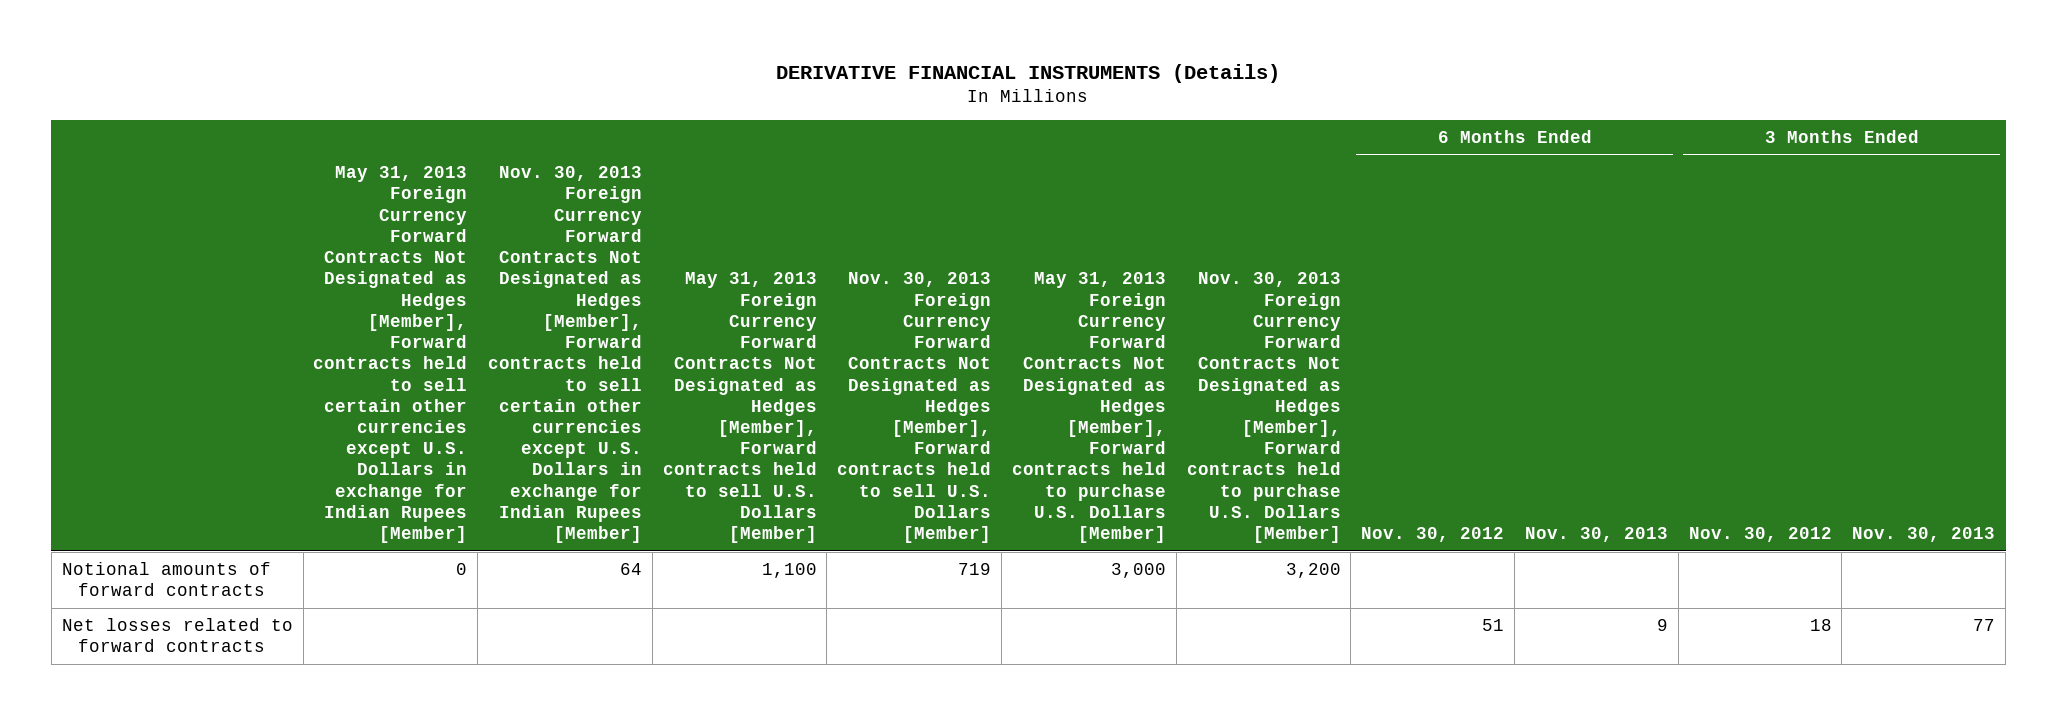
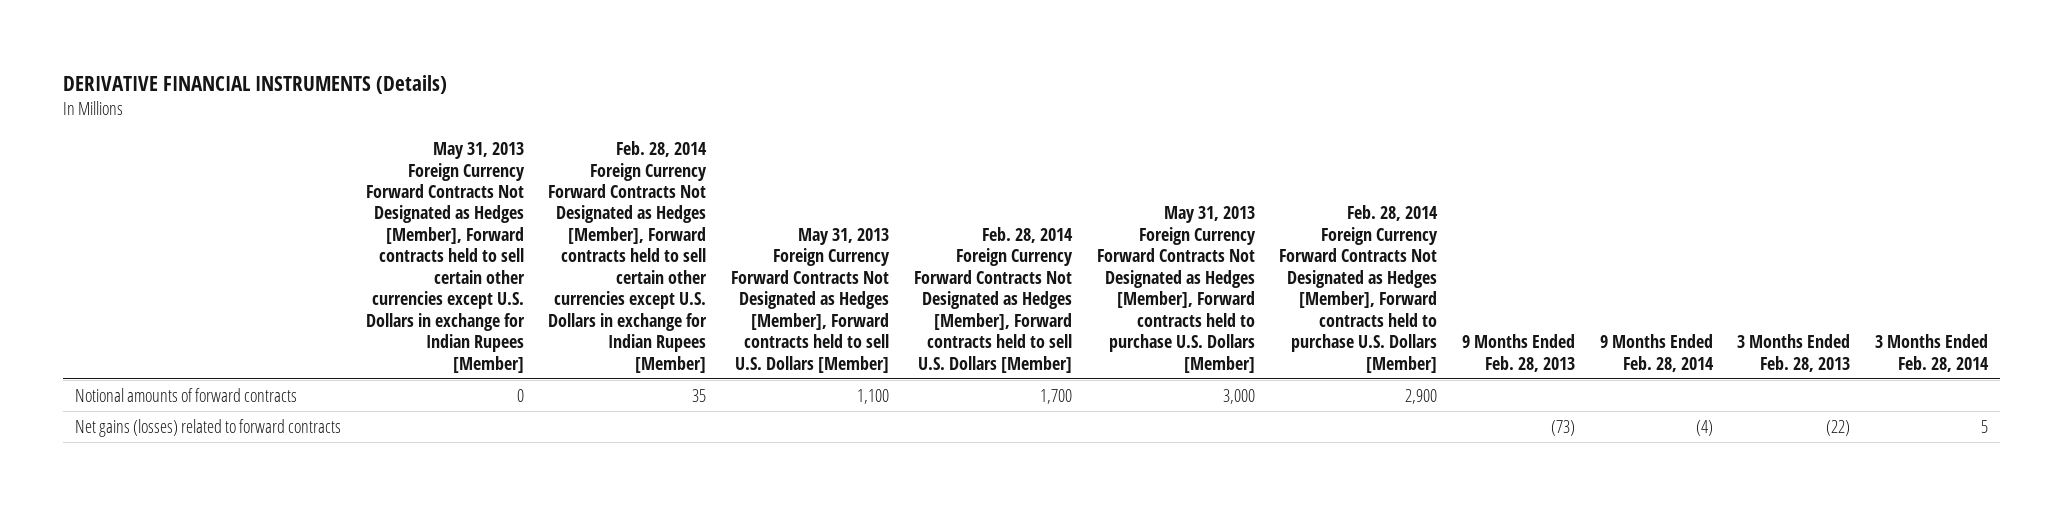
- | May 31, 2013 Foreign Currency Forward Contracts Not Designated as Hedges [Member], Forward contracts held to sell certain other currencies except U.S. Dollars in exchange for Indian Rupees [Member] | Nov. 30, 2013 Foreign Currency Forward Contracts Not Designated as Hedges [Member], Forward contracts held to sell certain other currencies except U.S. Dollars in exchange for Indian Rupees [Member] | May 31, 2013 Foreign Currency Forward Contracts Not Designated as Hedges [Member], Forward contracts held to sell U.S. Dollars [Member] | Nov. 30, 2013 Foreign Currency Forward Contracts Not Designated as Hedges [Member], Forward contracts held to sell U.S. Dollars [Member] | May 31, 2013 Foreign Currency Forward Contracts Not Designated as Hedges [Member], Forward contracts held to purchase U.S. Dollars [Member] | Nov. 30, 2013 Foreign Currency Forward Contracts Not Designated as Hedges [Member], Forward contracts held to purchase U.S. Dollars [Member] | 6 Months Ended Nov. 30, 2012 | 6 Months Ended Nov. 30, 2013 | 3 Months Ended Nov. 30, 2012 | 3 Months Ended Nov. 30, 2013
+ | May 31, 2013 Foreign Currency Forward Contracts Not Designated as Hedges [Member], Forward contracts held to sell certain other currencies except U.S. Dollars in exchange for Indian Rupees [Member] | Feb. 28, 2014 Foreign Currency Forward Contracts Not Designated as Hedges [Member], Forward contracts held to sell certain other currencies except U.S. Dollars in exchange for Indian Rupees [Member] | May 31, 2013 Foreign Currency Forward Contracts Not Designated as Hedges [Member], Forward contracts held to sell U.S. Dollars [Member] | Feb. 28, 2014 Foreign Currency Forward Contracts Not Designated as Hedges [Member], Forward contracts held to sell U.S. Dollars [Member] | May 31, 2013 Foreign Currency Forward Contracts Not Designated as Hedges [Member], Forward contracts held to purchase U.S. Dollars [Member] | Feb. 28, 2014 Foreign Currency Forward Contracts Not Designated as Hedges [Member], Forward contracts held to purchase U.S. Dollars [Member] | 9 Months Ended Feb. 28, 2013 | 9 Months Ended Feb. 28, 2014 | 3 Months Ended Feb. 28, 2013 | 3 Months Ended Feb. 28, 2014
- Net losses related to forward contracts | | | | | | | 51 | 9 | 18 | 77
+ Net gains (losses) related to forward contracts | | | | | | | (73) | (4) | (22) | 5

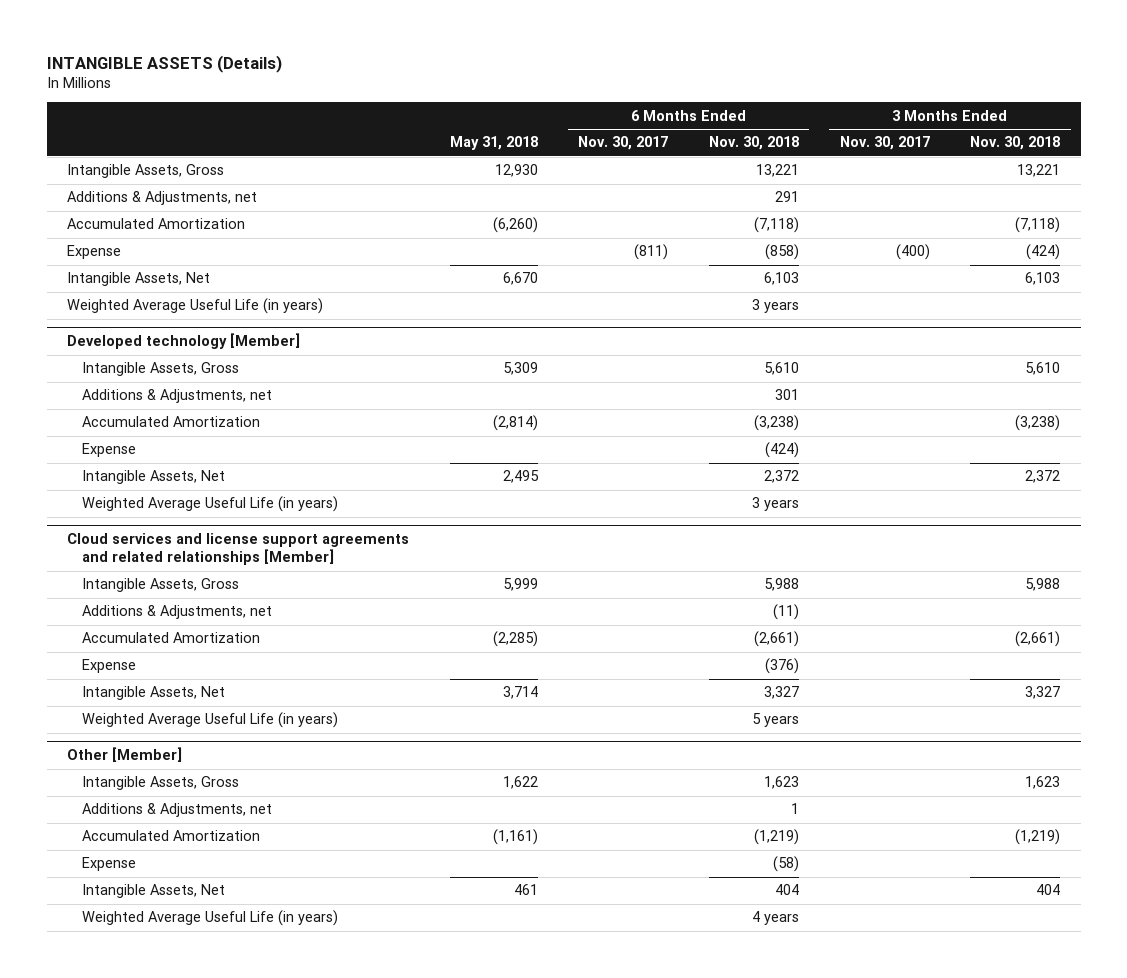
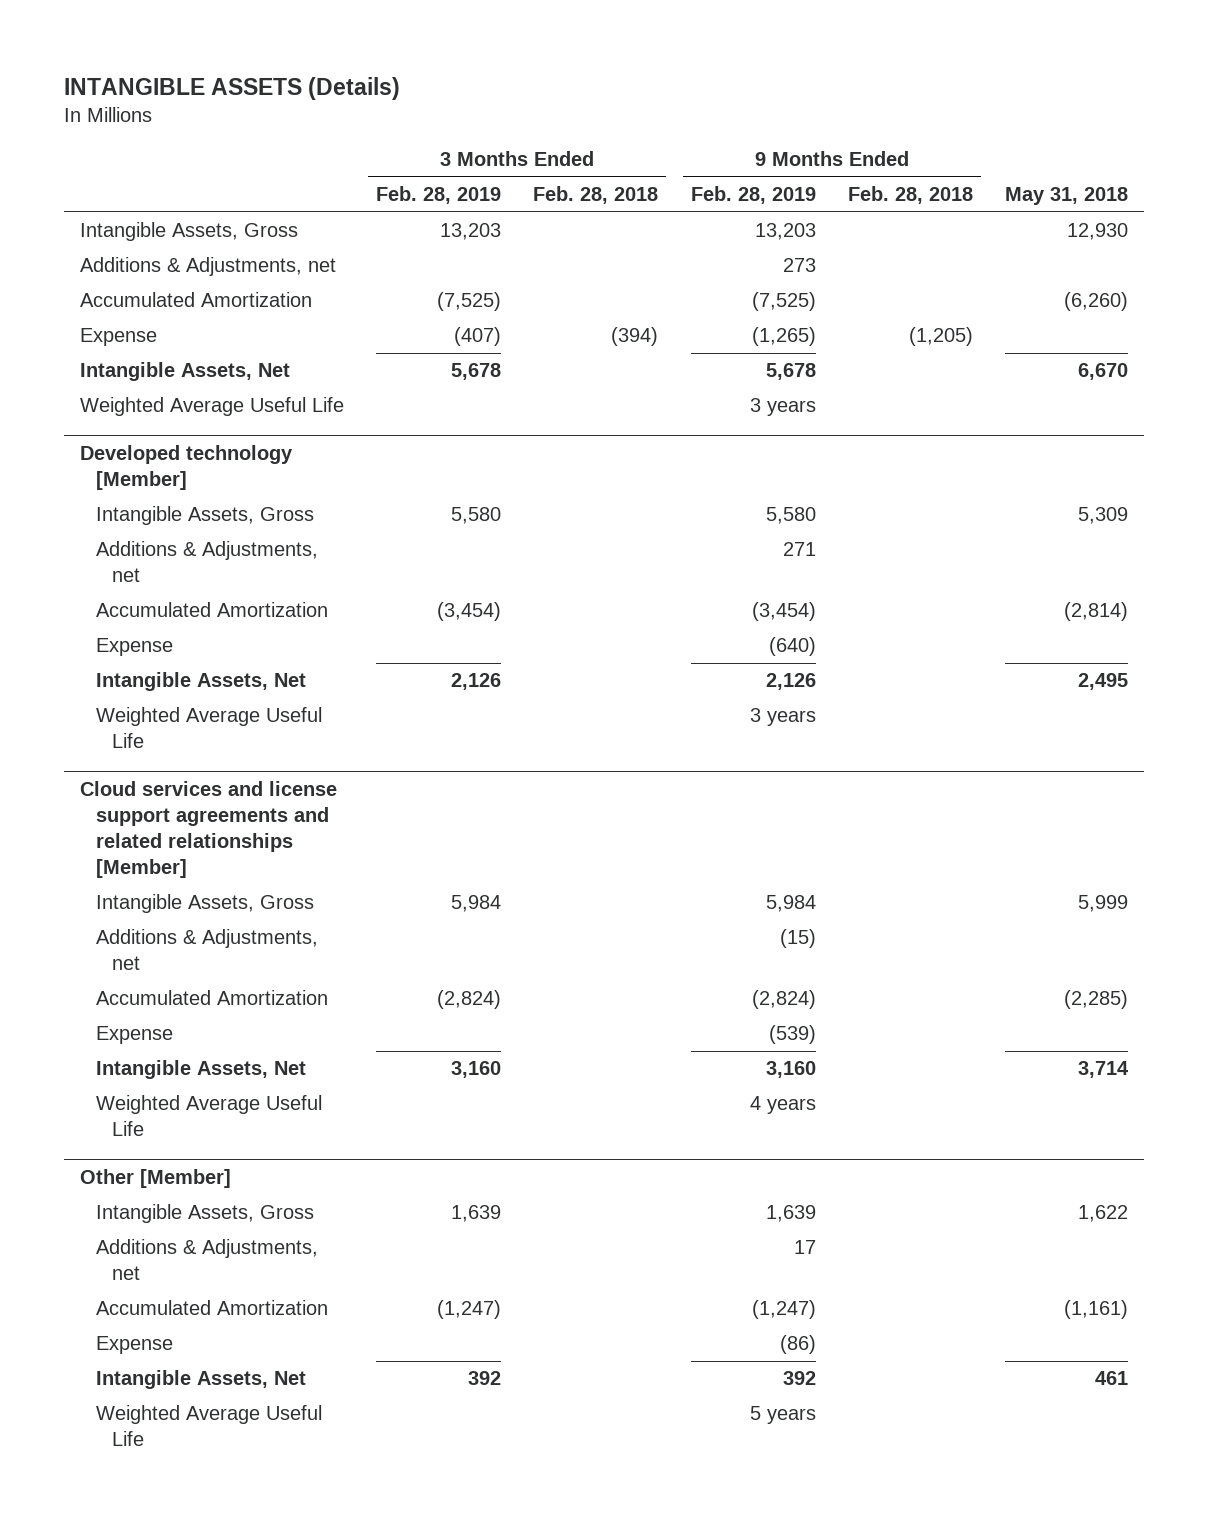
- | May 31, 2018 | 6 Months Ended Nov. 30, 2017 | 6 Months Ended Nov. 30, 2018 | 3 Months Ended Nov. 30, 2017 | 3 Months Ended Nov. 30, 2018
+ | 3 Months Ended Feb. 28, 2019 | 3 Months Ended Feb. 28, 2018 | 9 Months Ended Feb. 28, 2019 | 9 Months Ended Feb. 28, 2018 | May 31, 2018
- Weighted Average Useful Life (in years) | | | 3 years | |
+ Weighted Average Useful Life | | | 3 years | |
@ Developed technology [Member]
- Weighted Average Useful Life (in years) | | | 3 years | |
+ Weighted Average Useful Life | | | 3 years | |
@ Cloud services and license support agreements and related relationships [Member]
- Weighted Average Useful Life (in years) | | | 5 years | |
+ Weighted Average Useful Life | | | 4 years | |
@ Other [Member]
- Weighted Average Useful Life (in years) | | | 4 years | |
+ Weighted Average Useful Life | | | 5 years | |

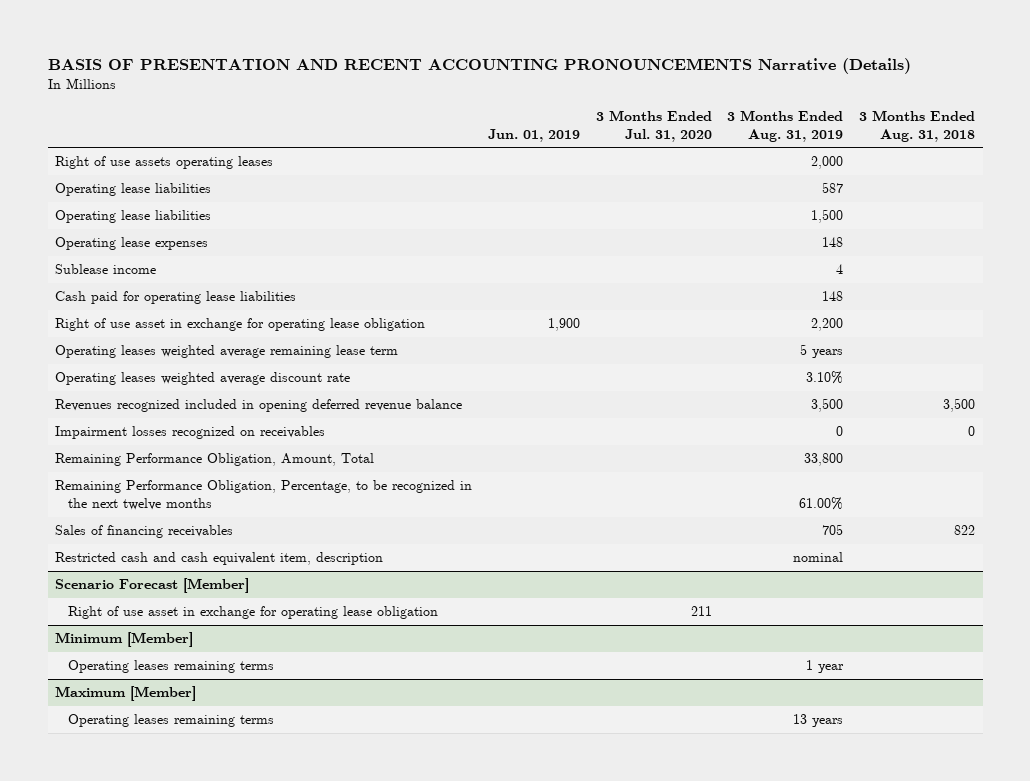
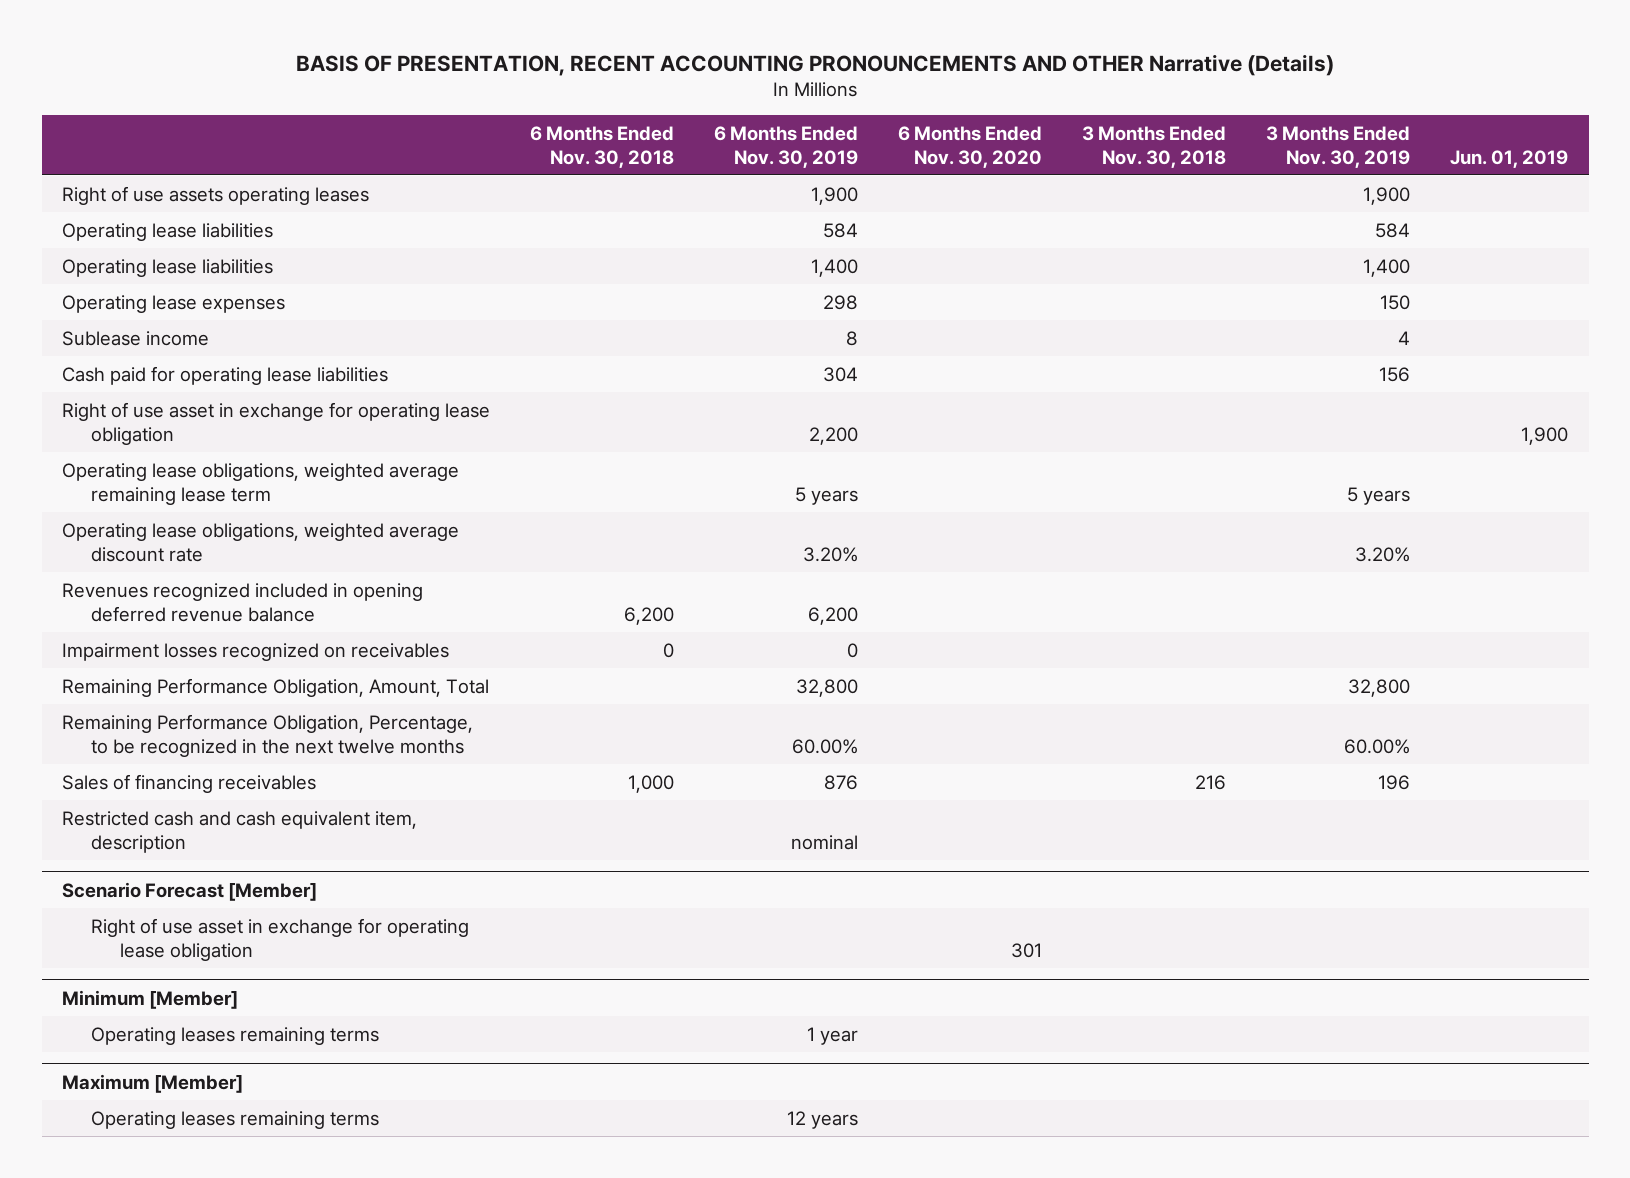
- BASIS OF PRESENTATION AND RECENT ACCOUNTING PRONOUNCEMENTS Narrative (Details)
+ BASIS OF PRESENTATION, RECENT ACCOUNTING PRONOUNCEMENTS AND OTHER Narrative (Details)
- | Jun. 01, 2019 | 3 Months Ended Jul. 31, 2020 | 3 Months Ended Aug. 31, 2019 | 3 Months Ended Aug. 31, 2018
+ | 6 Months Ended Nov. 30, 2018 | 6 Months Ended Nov. 30, 2019 | 6 Months Ended Nov. 30, 2020 | 3 Months Ended Nov. 30, 2018 | 3 Months Ended Nov. 30, 2019 | Jun. 01, 2019
- Operating leases weighted average remaining lease term | | | 5 years |
- Operating leases weighted average discount rate | | | 3.10% |
+ Operating lease obligations, weighted average remaining lease term | | 5 years | | | 5 years |
+ Operating lease obligations, weighted average discount rate | | 3.20% | | | 3.20% |

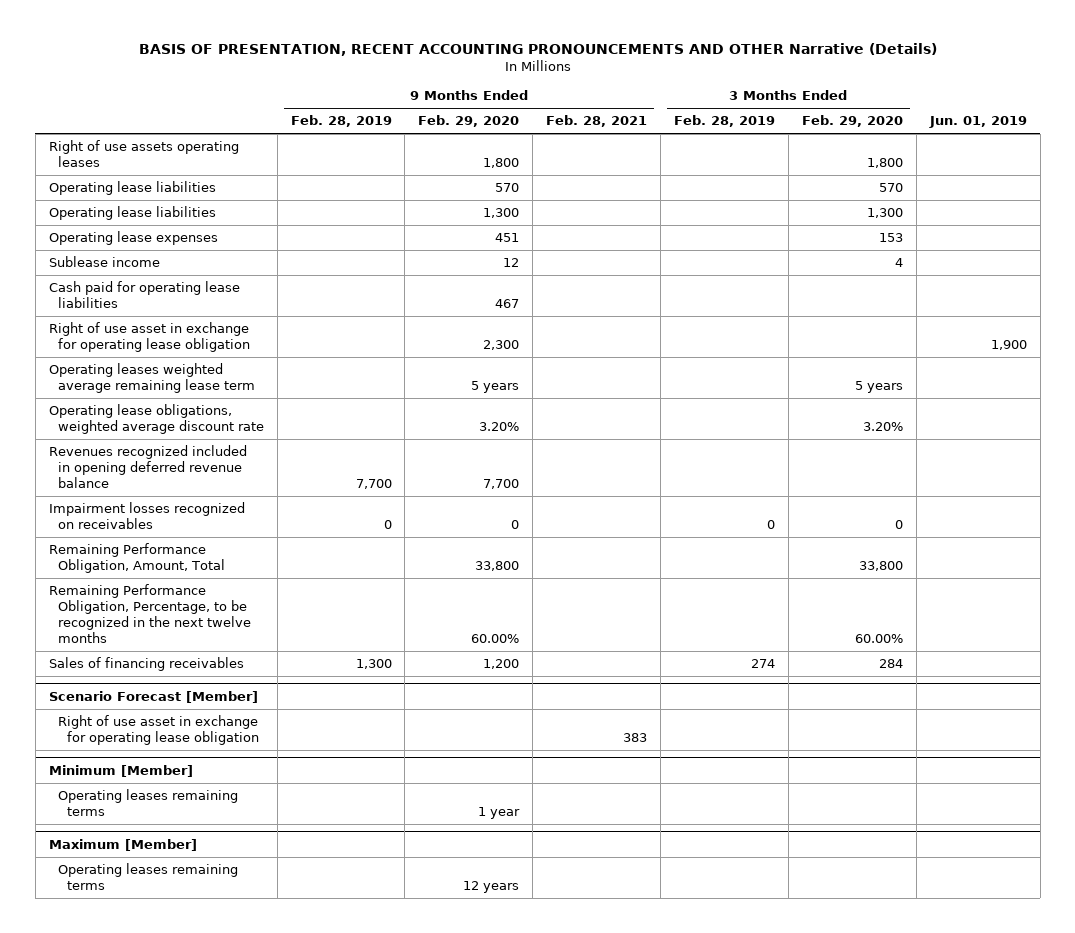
- | 6 Months Ended Nov. 30, 2018 | 6 Months Ended Nov. 30, 2019 | 6 Months Ended Nov. 30, 2020 | 3 Months Ended Nov. 30, 2018 | 3 Months Ended Nov. 30, 2019 | Jun. 01, 2019
+ | 9 Months Ended Feb. 28, 2019 | 9 Months Ended Feb. 29, 2020 | 9 Months Ended Feb. 28, 2021 | 3 Months Ended Feb. 28, 2019 | 3 Months Ended Feb. 29, 2020 | Jun. 01, 2019
- Operating lease obligations, weighted average remaining lease term | | 5 years | | | 5 years |
+ Operating leases weighted average remaining lease term | | 5 years | | | 5 years |
- Restricted cash and cash equivalent item, description | | nominal | | | |

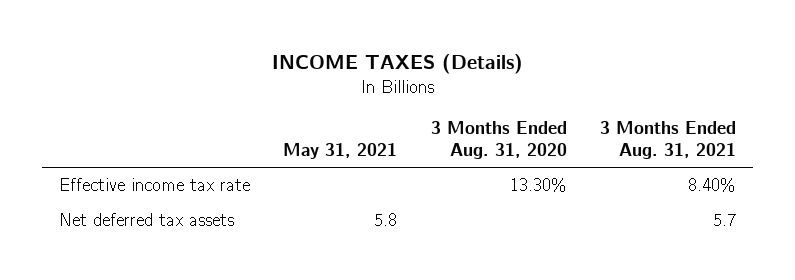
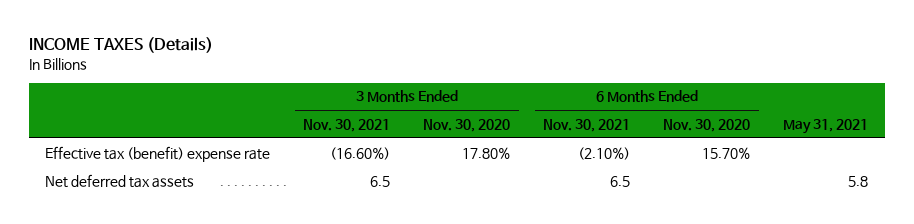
- | May 31, 2021 | 3 Months Ended Aug. 31, 2020 | 3 Months Ended Aug. 31, 2021
+ | 3 Months Ended Nov. 30, 2021 | 3 Months Ended Nov. 30, 2020 | 6 Months Ended Nov. 30, 2021 | 6 Months Ended Nov. 30, 2020 | May 31, 2021
- Effective income tax rate | | 13.30% | 8.40%
+ Effective tax (benefit) expense rate | (16.60%) | 17.80% | (2.10%) | 15.70% |

